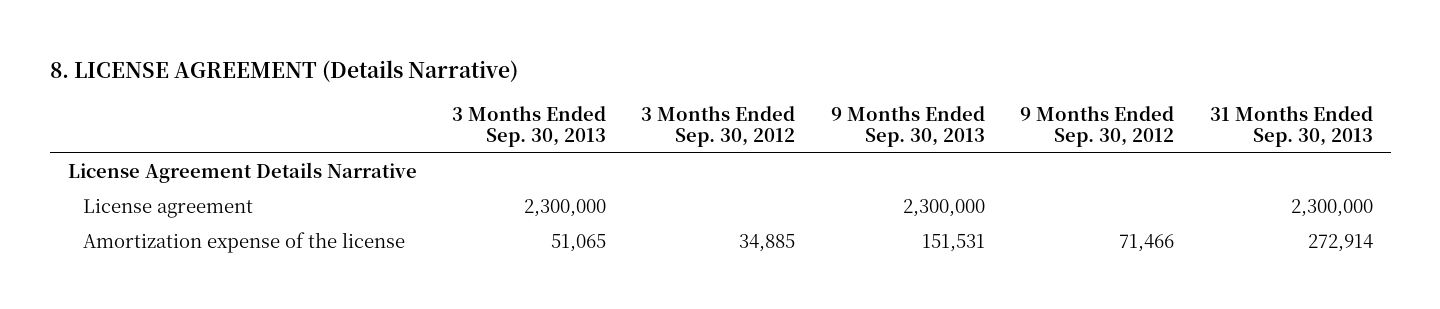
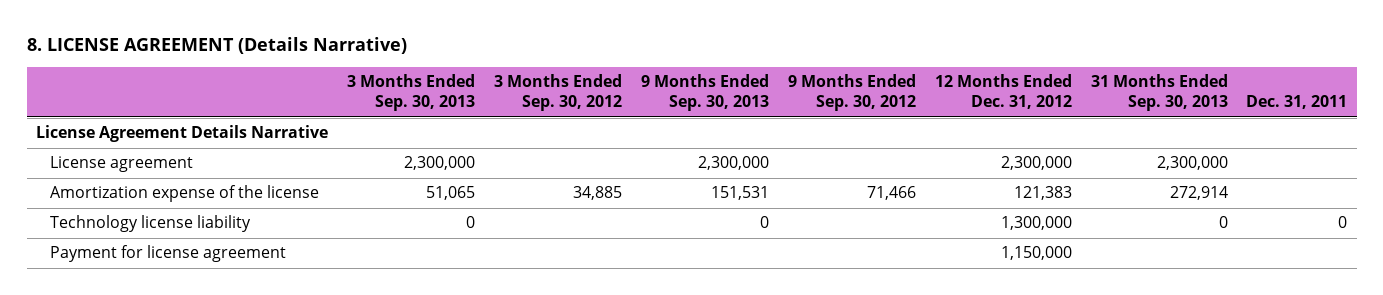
- | 3 Months Ended Sep. 30, 2013 | 3 Months Ended Sep. 30, 2012 | 9 Months Ended Sep. 30, 2013 | 9 Months Ended Sep. 30, 2012 | 31 Months Ended Sep. 30, 2013
+ | 3 Months Ended Sep. 30, 2013 | 3 Months Ended Sep. 30, 2012 | 9 Months Ended Sep. 30, 2013 | 9 Months Ended Sep. 30, 2012 | 12 Months Ended Dec. 31, 2012 | 31 Months Ended Sep. 30, 2013 | Dec. 31, 2011
+ Technology license liability | 0 | | 0 | | 1,300,000 | 0 | 0
+ Payment for license agreement | | | | | 1,150,000 | |

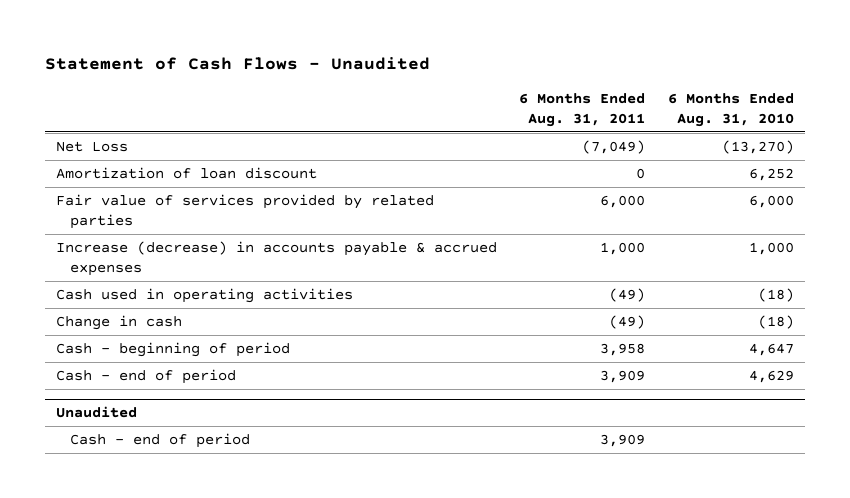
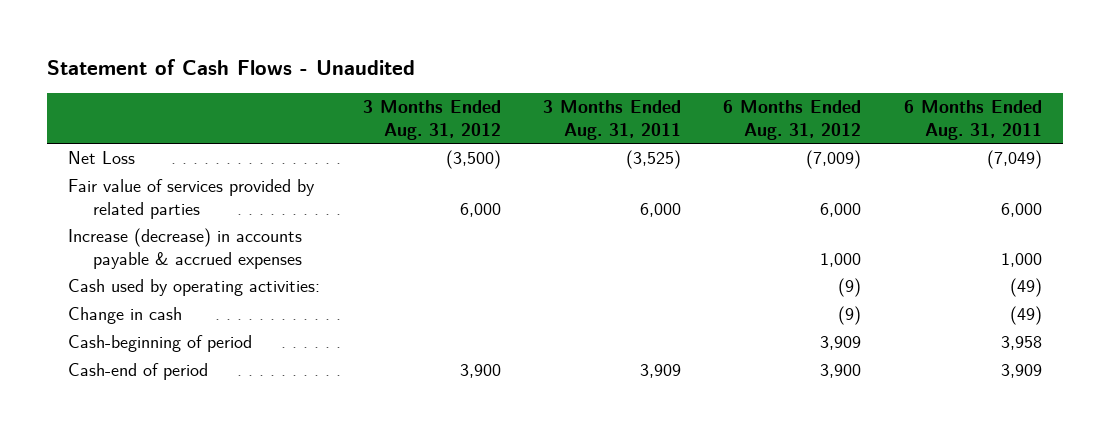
- | 6 Months Ended Aug. 31, 2011 | 6 Months Ended Aug. 31, 2010
+ | 3 Months Ended Aug. 31, 2012 | 3 Months Ended Aug. 31, 2011 | 6 Months Ended Aug. 31, 2012 | 6 Months Ended Aug. 31, 2011
- Amortization of loan discount | 0 | 6,252
- Cash used in operating activities | (49) | (18)
+ Cash used by operating activities: | | | (9) | (49)
- Cash - beginning of period | 3,958 | 4,647
- Cash - end of period | 3,909 | 4,629
- Unaudited
- Cash - end of period | 3,909 |
+ Cash-beginning of period | | | 3,909 | 3,958
+ Cash-end of period | 3,900 | 3,909 | 3,900 | 3,909

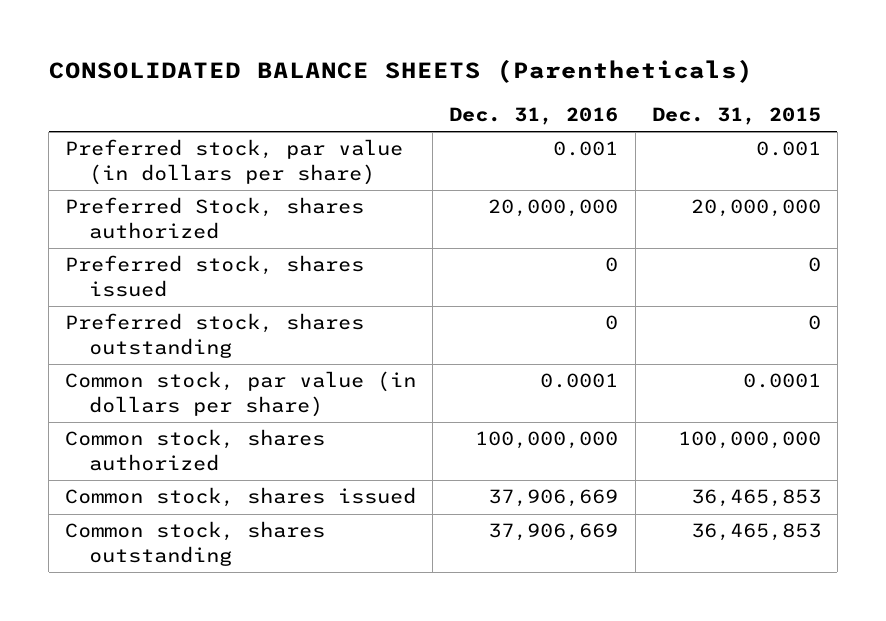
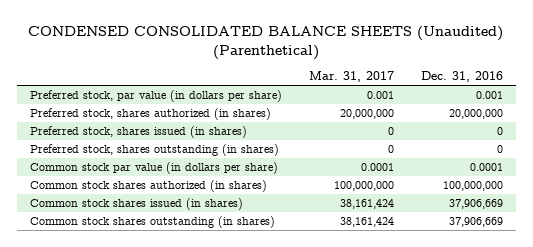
- CONSOLIDATED BALANCE SHEETS (Parentheticals)
+ CONDENSED CONSOLIDATED BALANCE SHEETS (Unaudited) (Parenthetical)
- | Dec. 31, 2016 | Dec. 31, 2015
+ | Mar. 31, 2017 | Dec. 31, 2016
- Preferred Stock, shares authorized | 20,000,000 | 20,000,000
- Preferred stock, shares issued | 0 | 0
- Preferred stock, shares outstanding | 0 | 0
- Common stock, par value (in dollars per share) | 0.0001 | 0.0001
- Common stock, shares authorized | 100,000,000 | 100,000,000
- Common stock, shares issued | 37,906,669 | 36,465,853
- Common stock, shares outstanding | 37,906,669 | 36,465,853
+ Preferred stock, shares authorized (in shares) | 20,000,000 | 20,000,000
+ Preferred stock, shares issued (in shares) | 0 | 0
+ Preferred stock, shares outstanding (in shares) | 0 | 0
+ Common stock par value (in dollars per share) | 0.0001 | 0.0001
+ Common stock shares authorized (in shares) | 100,000,000 | 100,000,000
+ Common stock shares issued (in shares) | 38,161,424 | 37,906,669
+ Common stock shares outstanding (in shares) | 38,161,424 | 37,906,669

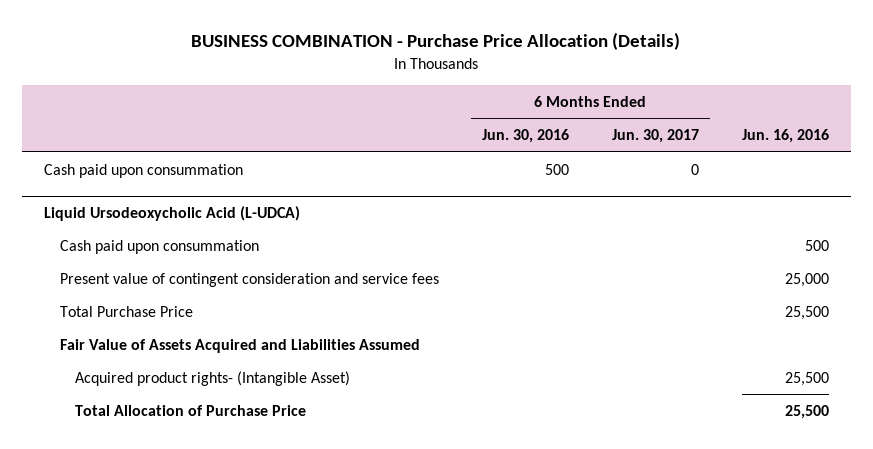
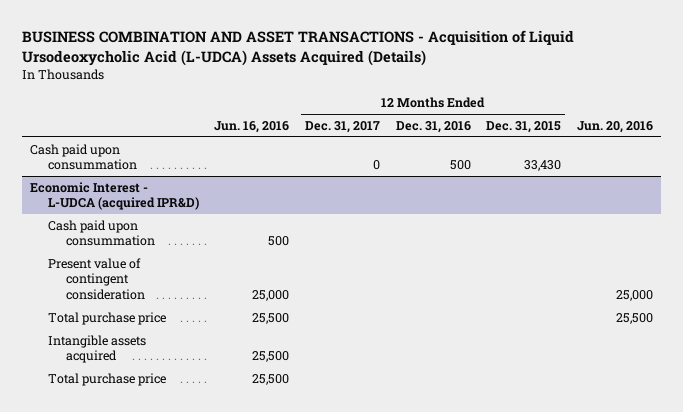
- BUSINESS COMBINATION - Purchase Price Allocation (Details)
+ BUSINESS COMBINATION AND ASSET TRANSACTIONS - Acquisition of Liquid Ursodeoxycholic Acid (L-UDCA) Assets Acquired (Details)
- | 6 Months Ended Jun. 30, 2016 | 6 Months Ended Jun. 30, 2017 | Jun. 16, 2016
+ | Jun. 16, 2016 | 12 Months Ended Dec. 31, 2017 | 12 Months Ended Dec. 31, 2016 | 12 Months Ended Dec. 31, 2015 | Jun. 20, 2016
- Liquid Ursodeoxycholic Acid (L-UDCA)
+ Economic Interest - L-UDCA (acquired IPR&D)
- Present value of contingent consideration and service fees | | | 25,000
- Total Purchase Price | | | 25,500
- Fair Value of Assets Acquired and Liabilities Assumed
- Acquired product rights- (Intangible Asset) | | | 25,500
- Total Allocation of Purchase Price | | | 25,500
+ Present value of contingent consideration | 25,000 | | | | 25,000
+ Total purchase price | 25,500 | | | | 25,500
+ Intangible assets acquired | 25,500 | | | |
+ Total purchase price | 25,500 | | | |

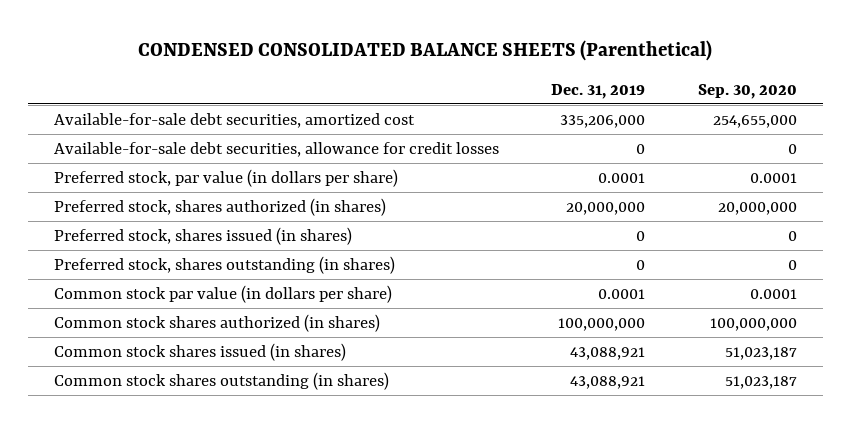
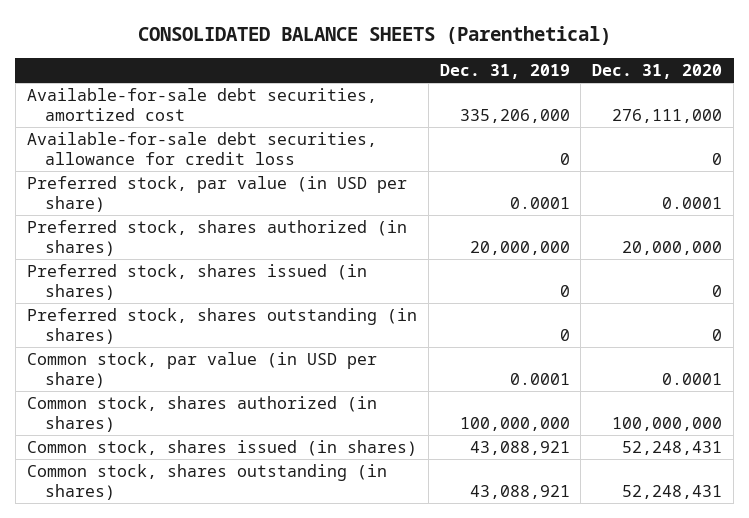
- CONDENSED CONSOLIDATED BALANCE SHEETS (Parenthetical)
+ CONSOLIDATED BALANCE SHEETS (Parenthetical)
- | Dec. 31, 2019 | Sep. 30, 2020
+ | Dec. 31, 2019 | Dec. 31, 2020
- Available-for-sale debt securities, allowance for credit losses | 0 | 0
- Preferred stock, par value (in dollars per share) | 0.0001 | 0.0001
+ Available-for-sale debt securities, allowance for credit loss | 0 | 0
+ Preferred stock, par value (in USD per share) | 0.0001 | 0.0001
- Common stock par value (in dollars per share) | 0.0001 | 0.0001
- Common stock shares authorized (in shares) | 100,000,000 | 100,000,000
- Common stock shares issued (in shares) | 43,088,921 | 51,023,187
- Common stock shares outstanding (in shares) | 43,088,921 | 51,023,187
+ Common stock, par value (in USD per share) | 0.0001 | 0.0001
+ Common stock, shares authorized (in shares) | 100,000,000 | 100,000,000
+ Common stock, shares issued (in shares) | 43,088,921 | 52,248,431
+ Common stock, shares outstanding (in shares) | 43,088,921 | 52,248,431

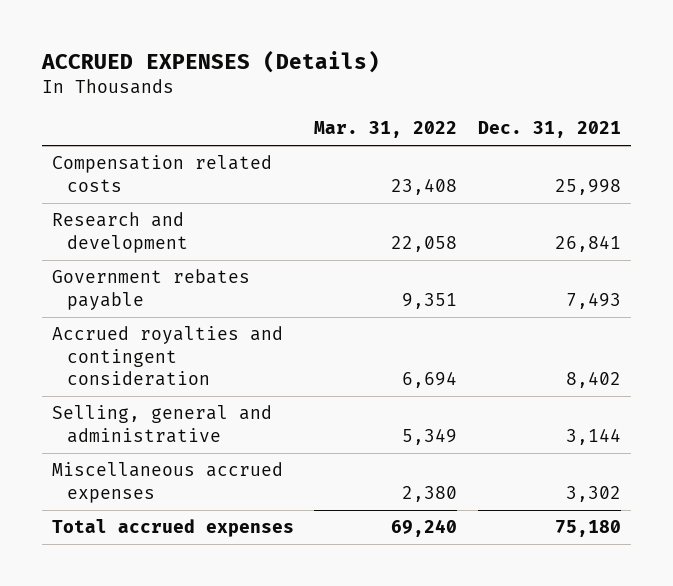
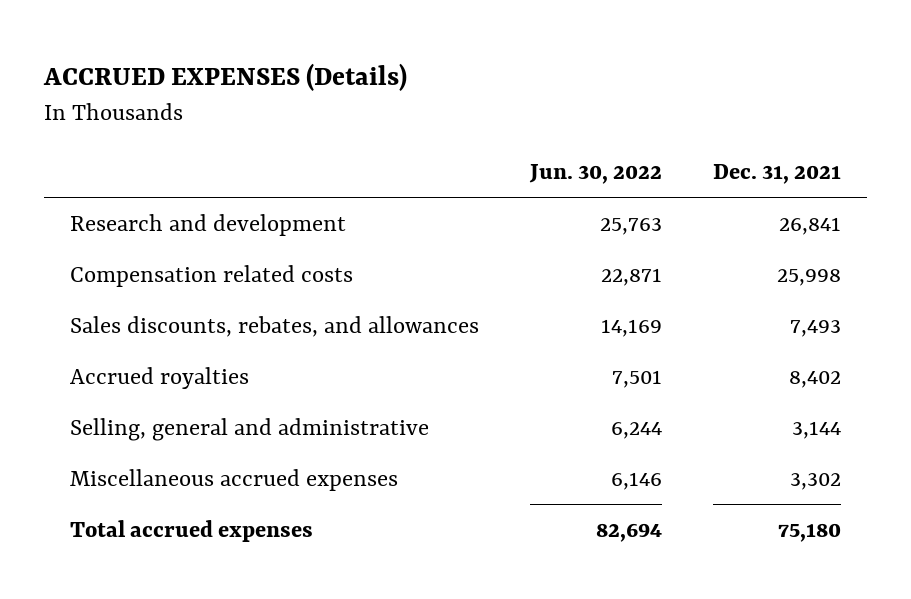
- | Mar. 31, 2022 | Dec. 31, 2021
+ | Jun. 30, 2022 | Dec. 31, 2021
- Government rebates payable | 9,351 | 7,493
- Accrued royalties and contingent consideration | 6,694 | 8,402
moved down: Compensation related costs | 22,871 | 25,998
+ Sales discounts, rebates, and allowances | 14,169 | 7,493
+ Accrued royalties | 7,501 | 8,402

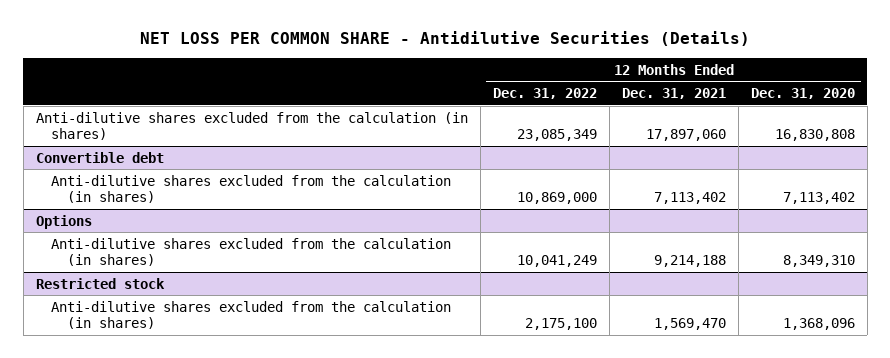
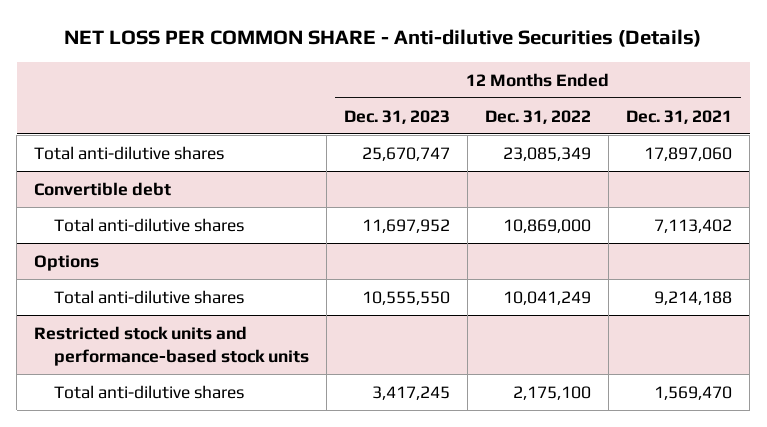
- NET LOSS PER COMMON SHARE - Antidilutive Securities (Details)
+ NET LOSS PER COMMON SHARE - Anti-dilutive Securities (Details)
- | 12 Months Ended Dec. 31, 2022 | 12 Months Ended Dec. 31, 2021 | 12 Months Ended Dec. 31, 2020
+ | 12 Months Ended Dec. 31, 2023 | 12 Months Ended Dec. 31, 2022 | 12 Months Ended Dec. 31, 2021
- Anti-dilutive shares excluded from the calculation (in shares) | 23,085,349 | 17,897,060 | 16,830,808
+ Total anti-dilutive shares | 25,670,747 | 23,085,349 | 17,897,060
@ Convertible debt
- Anti-dilutive shares excluded from the calculation (in shares) | 10,869,000 | 7,113,402 | 7,113,402
+ Total anti-dilutive shares | 11,697,952 | 10,869,000 | 7,113,402
@ Options
- Anti-dilutive shares excluded from the calculation (in shares) | 10,041,249 | 9,214,188 | 8,349,310
- Restricted stock
- Anti-dilutive shares excluded from the calculation (in shares) | 2,175,100 | 1,569,470 | 1,368,096
@ Options
+ Total anti-dilutive shares | 10,555,550 | 10,041,249 | 9,214,188
+ Restricted stock units and performance-based stock units
+ Total anti-dilutive shares | 3,417,245 | 2,175,100 | 1,569,470

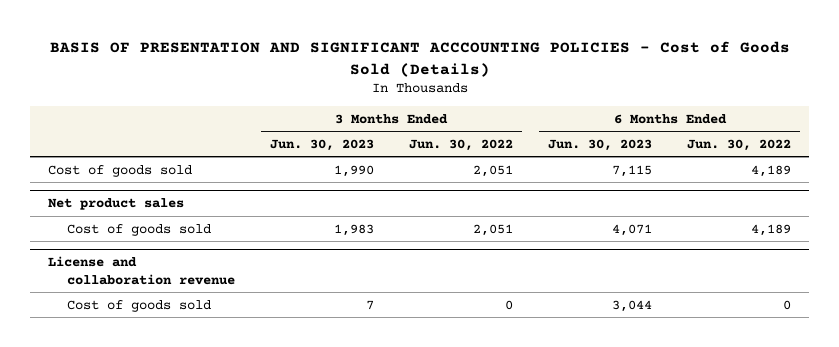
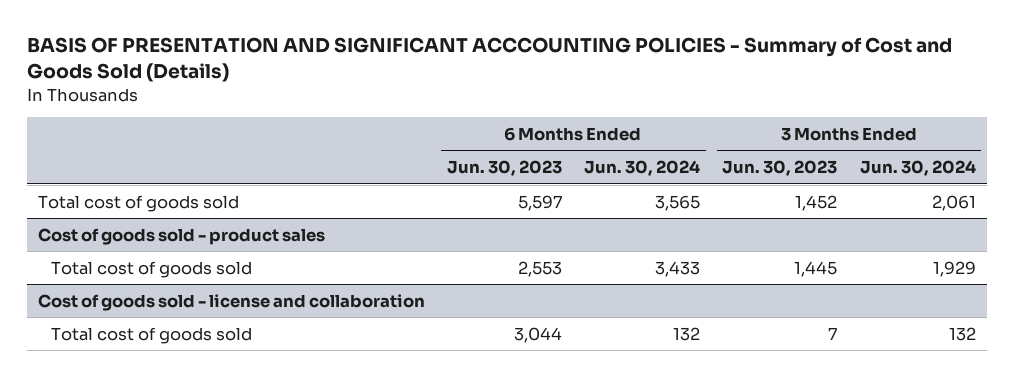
- BASIS OF PRESENTATION AND SIGNIFICANT ACCCOUNTING POLICIES - Cost of Goods Sold (Details)
+ BASIS OF PRESENTATION AND SIGNIFICANT ACCCOUNTING POLICIES - Summary of Cost and Goods Sold (Details)
- | 3 Months Ended Jun. 30, 2023 | 3 Months Ended Jun. 30, 2022 | 6 Months Ended Jun. 30, 2023 | 6 Months Ended Jun. 30, 2022
+ | 6 Months Ended Jun. 30, 2023 | 6 Months Ended Jun. 30, 2024 | 3 Months Ended Jun. 30, 2023 | 3 Months Ended Jun. 30, 2024
- Cost of goods sold | 1,990 | 2,051 | 7,115 | 4,189
- Net product sales
- Cost of goods sold | 1,983 | 2,051 | 4,071 | 4,189
- License and collaboration revenue
- Cost of goods sold | 7 | 0 | 3,044 | 0
+ Total cost of goods sold | 5,597 | 3,565 | 1,452 | 2,061
+ Cost of goods sold - product sales
+ Total cost of goods sold | 2,553 | 3,433 | 1,445 | 1,929
+ Cost of goods sold - license and collaboration
+ Total cost of goods sold | 3,044 | 132 | 7 | 132

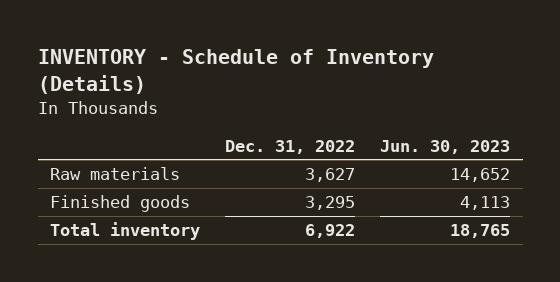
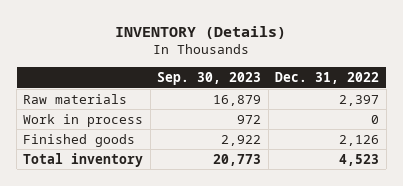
- INVENTORY - Schedule of Inventory (Details)
+ INVENTORY (Details)
- | Dec. 31, 2022 | Jun. 30, 2023
+ | Sep. 30, 2023 | Dec. 31, 2022
- Raw materials | 3,627 | 14,652
- Finished goods | 3,295 | 4,113
- Total inventory | 6,922 | 18,765
+ Raw materials | 16,879 | 2,397
+ Work in process | 972 | 0
+ Finished goods | 2,922 | 2,126
+ Total inventory | 20,773 | 4,523

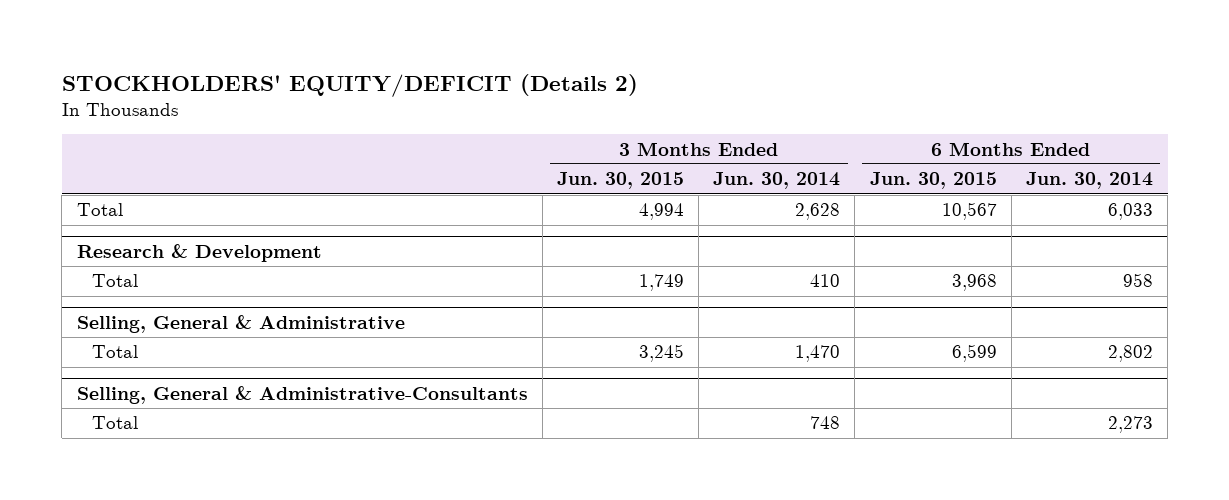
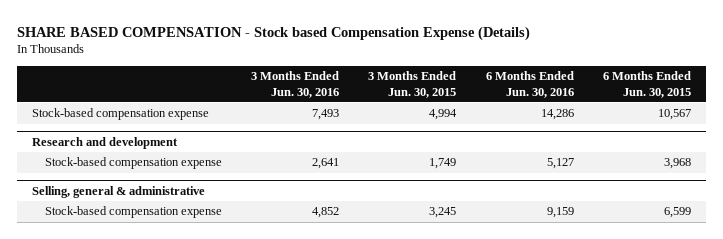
- STOCKHOLDERS' EQUITY/DEFICIT (Details 2)
+ SHARE BASED COMPENSATION - Stock based Compensation Expense (Details)
- | 3 Months Ended Jun. 30, 2015 | 3 Months Ended Jun. 30, 2014 | 6 Months Ended Jun. 30, 2015 | 6 Months Ended Jun. 30, 2014
+ | 3 Months Ended Jun. 30, 2016 | 3 Months Ended Jun. 30, 2015 | 6 Months Ended Jun. 30, 2016 | 6 Months Ended Jun. 30, 2015
- Total | 4,994 | 2,628 | 10,567 | 6,033
- Research & Development
- Total | 1,749 | 410 | 3,968 | 958
- Selling, General & Administrative
- Total | 3,245 | 1,470 | 6,599 | 2,802
- Selling, General & Administrative-Consultants
- Total | | 748 | | 2,273
+ Stock-based compensation expense | 7,493 | 4,994 | 14,286 | 10,567
+ Research and development
+ Stock-based compensation expense | 2,641 | 1,749 | 5,127 | 3,968
+ Selling, general & administrative
+ Stock-based compensation expense | 4,852 | 3,245 | 9,159 | 6,599

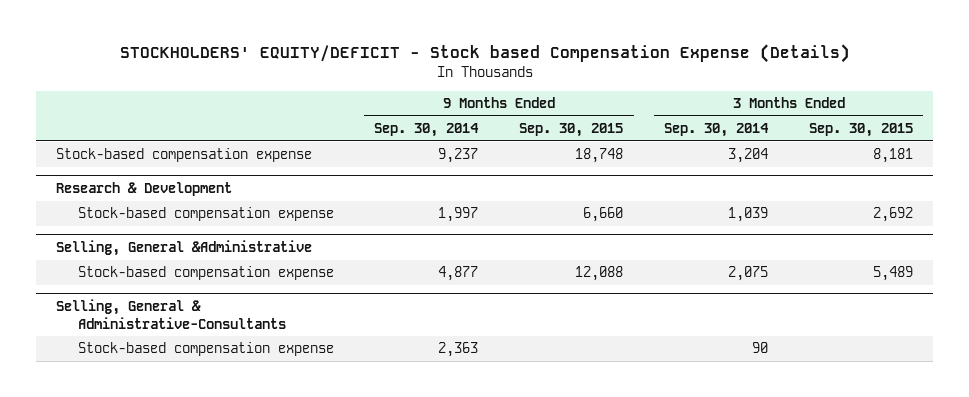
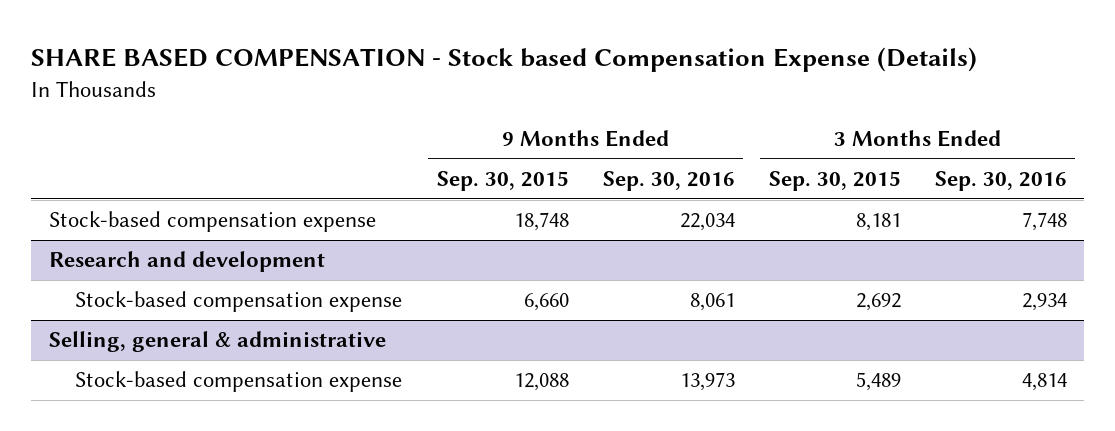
- STOCKHOLDERS' EQUITY/DEFICIT - Stock based Compensation Expense (Details)
+ SHARE BASED COMPENSATION - Stock based Compensation Expense (Details)
- | 9 Months Ended Sep. 30, 2014 | 9 Months Ended Sep. 30, 2015 | 3 Months Ended Sep. 30, 2014 | 3 Months Ended Sep. 30, 2015
+ | 9 Months Ended Sep. 30, 2015 | 9 Months Ended Sep. 30, 2016 | 3 Months Ended Sep. 30, 2015 | 3 Months Ended Sep. 30, 2016
- Research & Development
+ Research and development
- Selling, General &Administrative
+ Selling, general & administrative
- Selling, General & Administrative-Consultants
- Stock-based compensation expense | 2,363 | | 90 |

